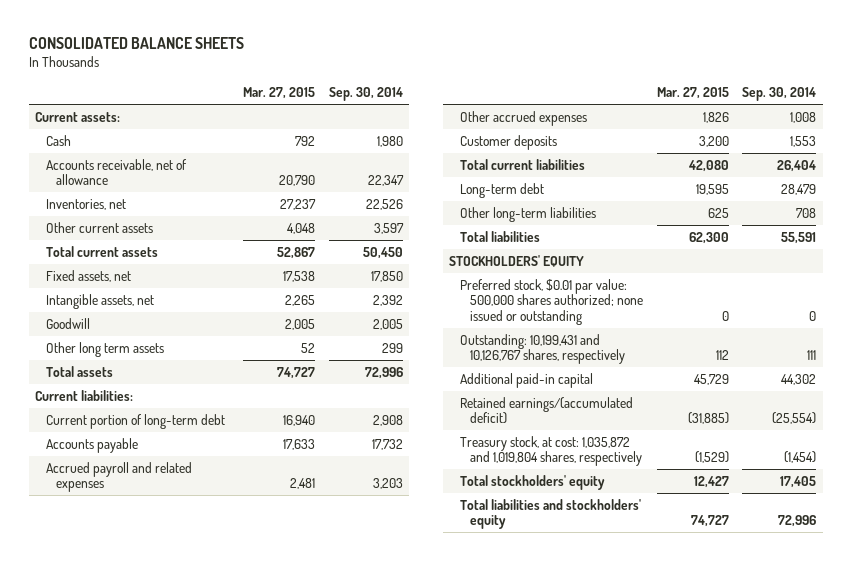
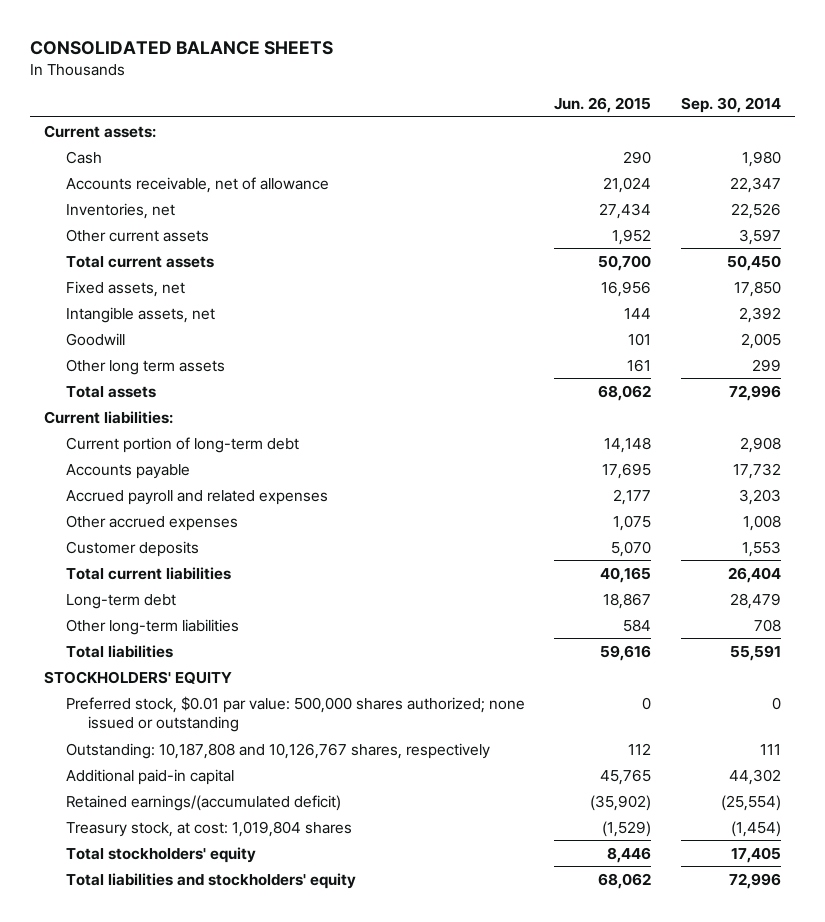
- | Mar. 27, 2015 | Sep. 30, 2014
+ | Jun. 26, 2015 | Sep. 30, 2014
- Outstanding: 10,199,431 and 10,126,767 shares, respectively | 112 | 111
+ Outstanding: 10,187,808 and 10,126,767 shares, respectively | 112 | 111
- Treasury stock, at cost: 1,035,872 and 1,019,804 shares, respectively | (1,529) | (1,454)
+ Treasury stock, at cost: 1,019,804 shares | (1,529) | (1,454)

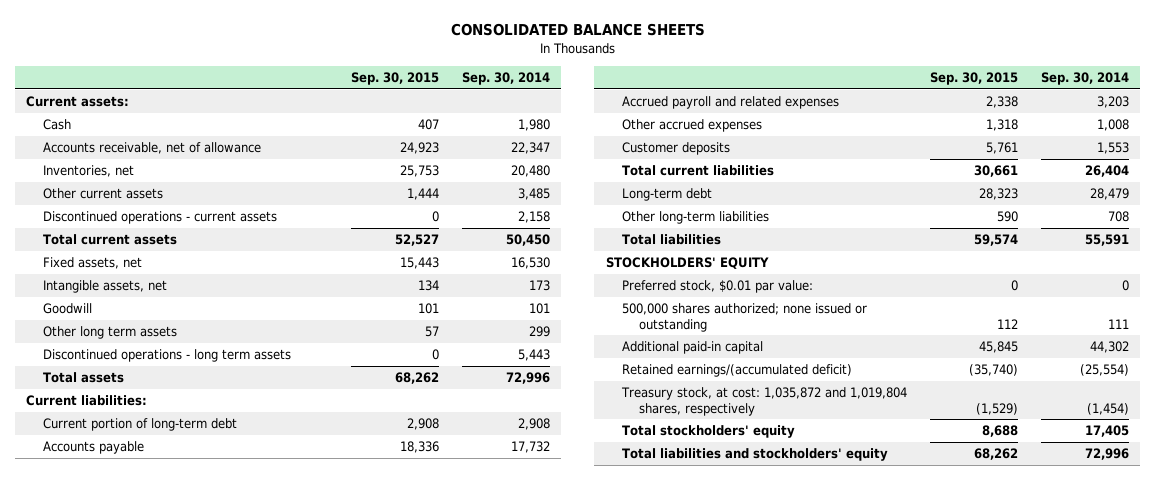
- | Jun. 26, 2015 | Sep. 30, 2014
+ | Sep. 30, 2015 | Sep. 30, 2014
- Inventories, net | 27,434 | 22,526
- Other current assets | 1,952 | 3,597
+ Inventories, net | 25,753 | 20,480
+ Other current assets | 1,444 | 3,485
+ Discontinued operations - current assets | 0 | 2,158
- Fixed assets, net | 16,956 | 17,850
- Intangible assets, net | 144 | 2,392
- Goodwill | 101 | 2,005
+ Fixed assets, net | 15,443 | 16,530
+ Intangible assets, net | 134 | 173
+ Goodwill | 101 | 101
+ Discontinued operations - long term assets | 0 | 5,443
- Preferred stock, $0.01 par value: 500,000 shares authorized; none issued or outstanding | 0 | 0
- Outstanding: 10,187,808 and 10,126,767 shares, respectively | 112 | 111
+ Preferred stock, $0.01 par value: | 0 | 0
+ 500,000 shares authorized; none issued or outstanding | 112 | 111
- Treasury stock, at cost: 1,019,804 shares | (1,529) | (1,454)
+ Treasury stock, at cost: 1,035,872 and 1,019,804 shares, respectively | (1,529) | (1,454)

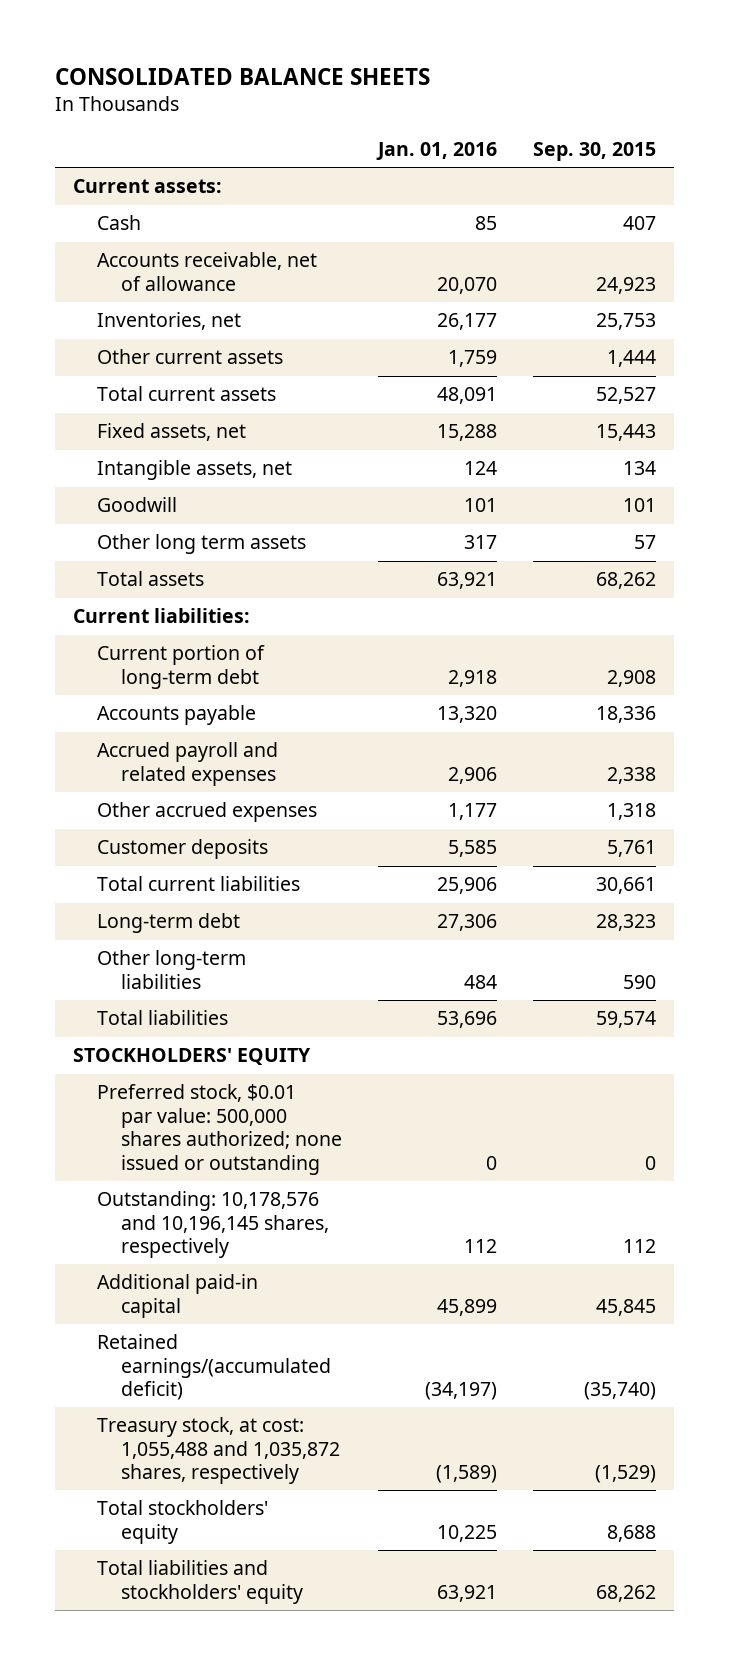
- | Sep. 30, 2015 | Sep. 30, 2014
+ | Jan. 01, 2016 | Sep. 30, 2015
- Discontinued operations - current assets | 0 | 2,158
- Discontinued operations - long term assets | 0 | 5,443
- Preferred stock, $0.01 par value: | 0 | 0
- 500,000 shares authorized; none issued or outstanding | 112 | 111
+ Preferred stock, $0.01 par value: 500,000 shares authorized; none issued or outstanding | 0 | 0
+ Outstanding: 10,178,576 and 10,196,145 shares, respectively | 112 | 112
- Treasury stock, at cost: 1,035,872 and 1,019,804 shares, respectively | (1,529) | (1,454)
+ Treasury stock, at cost: 1,055,488 and 1,035,872 shares, respectively | (1,589) | (1,529)

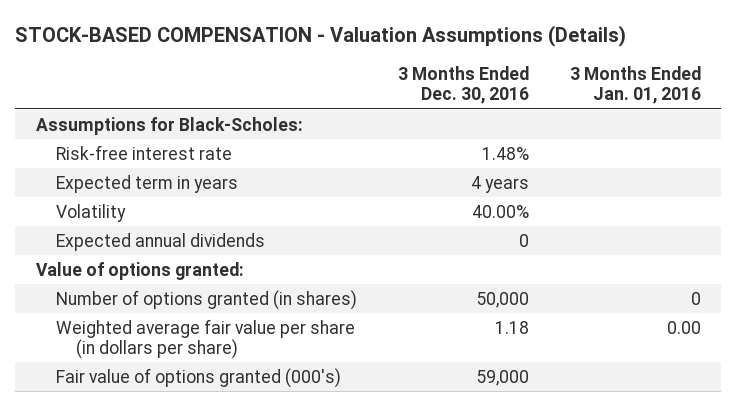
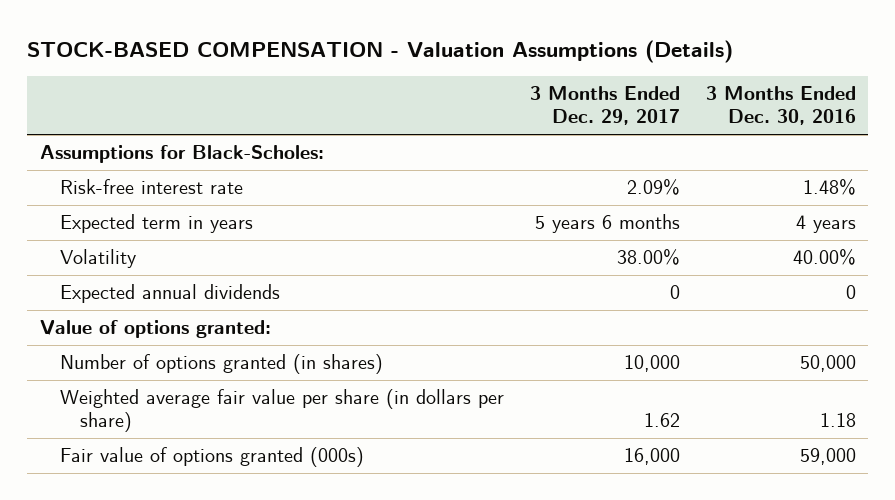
- | 3 Months Ended Dec. 30, 2016 | 3 Months Ended Jan. 01, 2016
+ | 3 Months Ended Dec. 29, 2017 | 3 Months Ended Dec. 30, 2016
- Fair value of options granted (000's) | 59,000 |
+ Fair value of options granted (000s) | 16,000 | 59,000

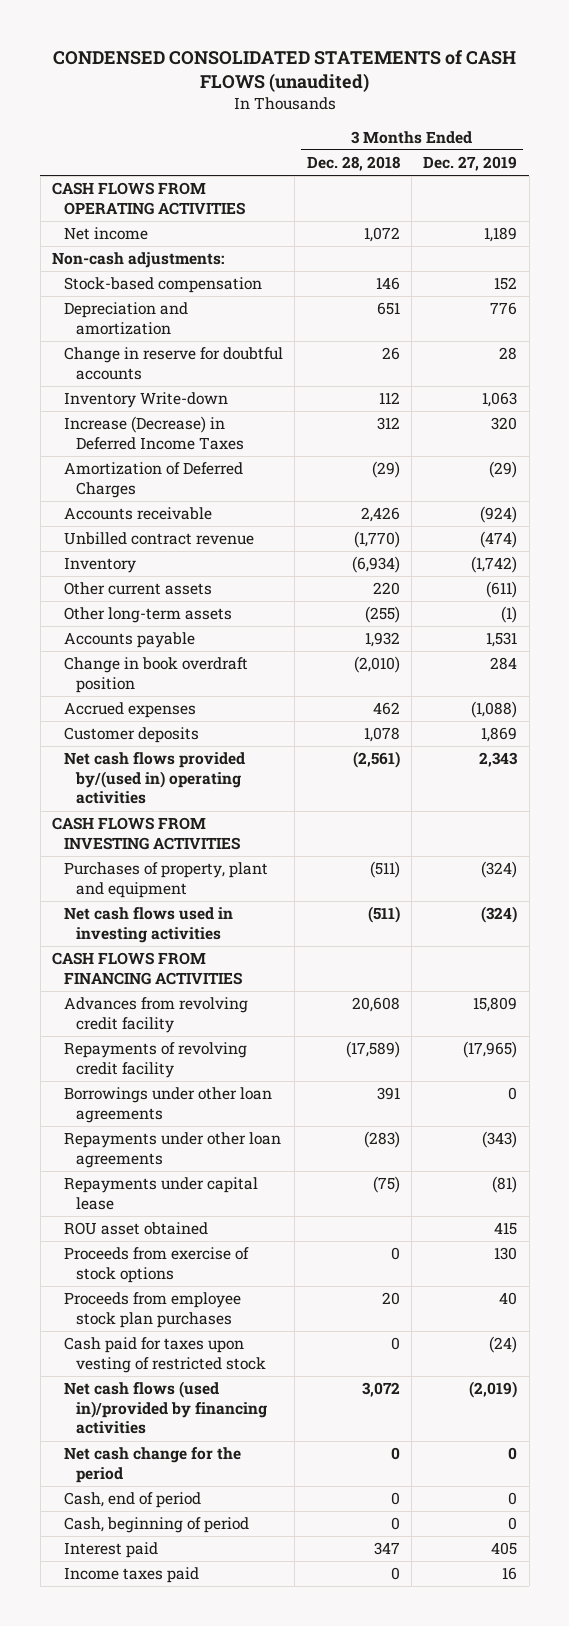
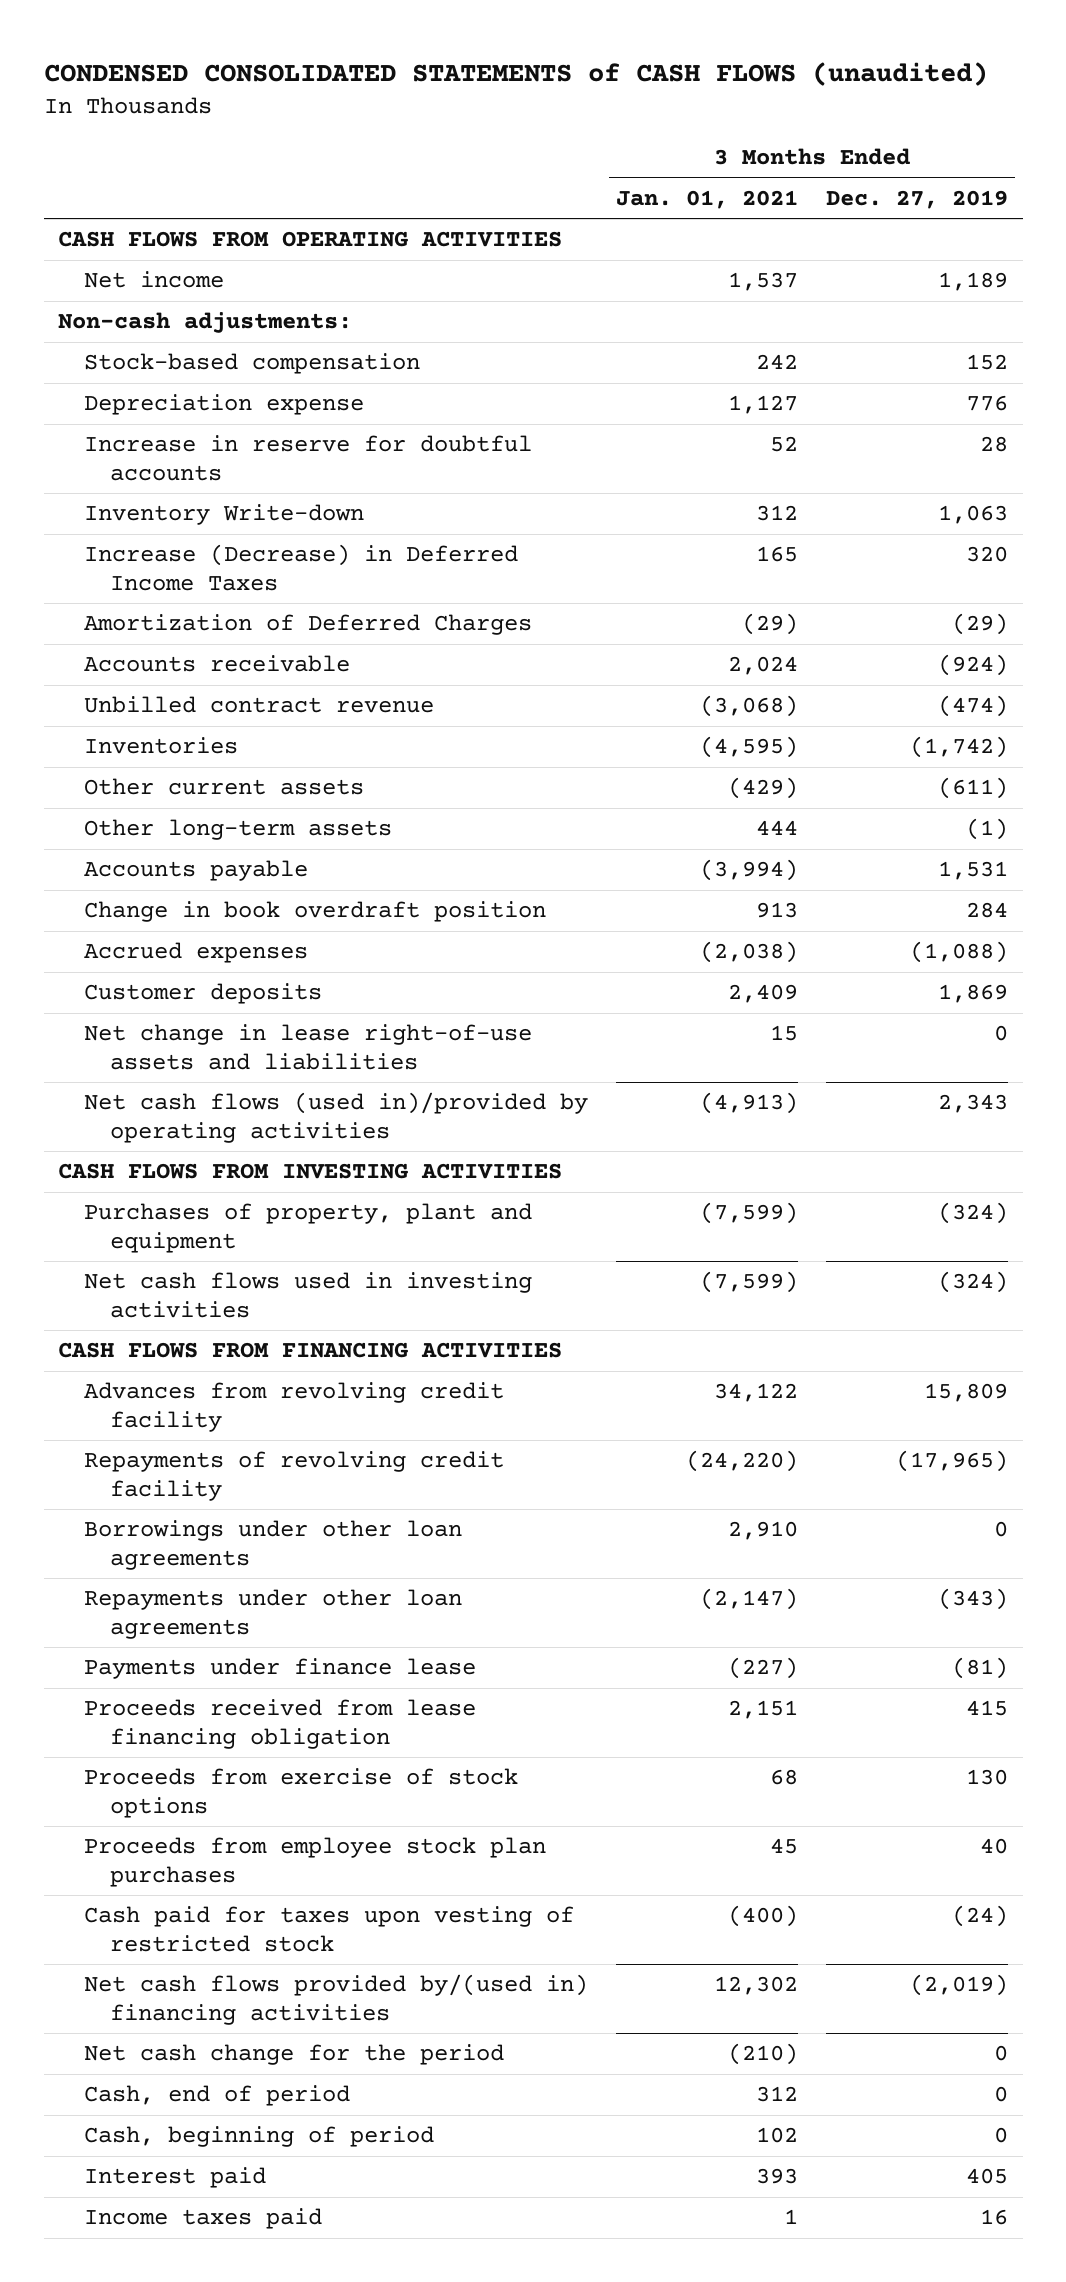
- | 3 Months Ended Dec. 28, 2018 | 3 Months Ended Dec. 27, 2019
+ | 3 Months Ended Jan. 01, 2021 | 3 Months Ended Dec. 27, 2019
- Depreciation and amortization | 651 | 776
- Change in reserve for doubtful accounts | 26 | 28
+ Depreciation expense | 1,127 | 776
+ Increase in reserve for doubtful accounts | 52 | 28
- Inventory | (6,934) | (1,742)
+ Inventories | (4,595) | (1,742)
- Net cash flows provided by/(used in) operating activities | (2,561) | 2,343
+ Net change in lease right-of-use assets and liabilities | 15 | 0
+ Net cash flows (used in)/provided by operating activities | (4,913) | 2,343
- Repayments under capital lease | (75) | (81)
- ROU asset obtained | | 415
+ Payments under finance lease | (227) | (81)
+ Proceeds received from lease financing obligation | 2,151 | 415
- Net cash flows (used in)/provided by financing activities | 3,072 | (2,019)
+ Net cash flows provided by/(used in) financing activities | 12,302 | (2,019)

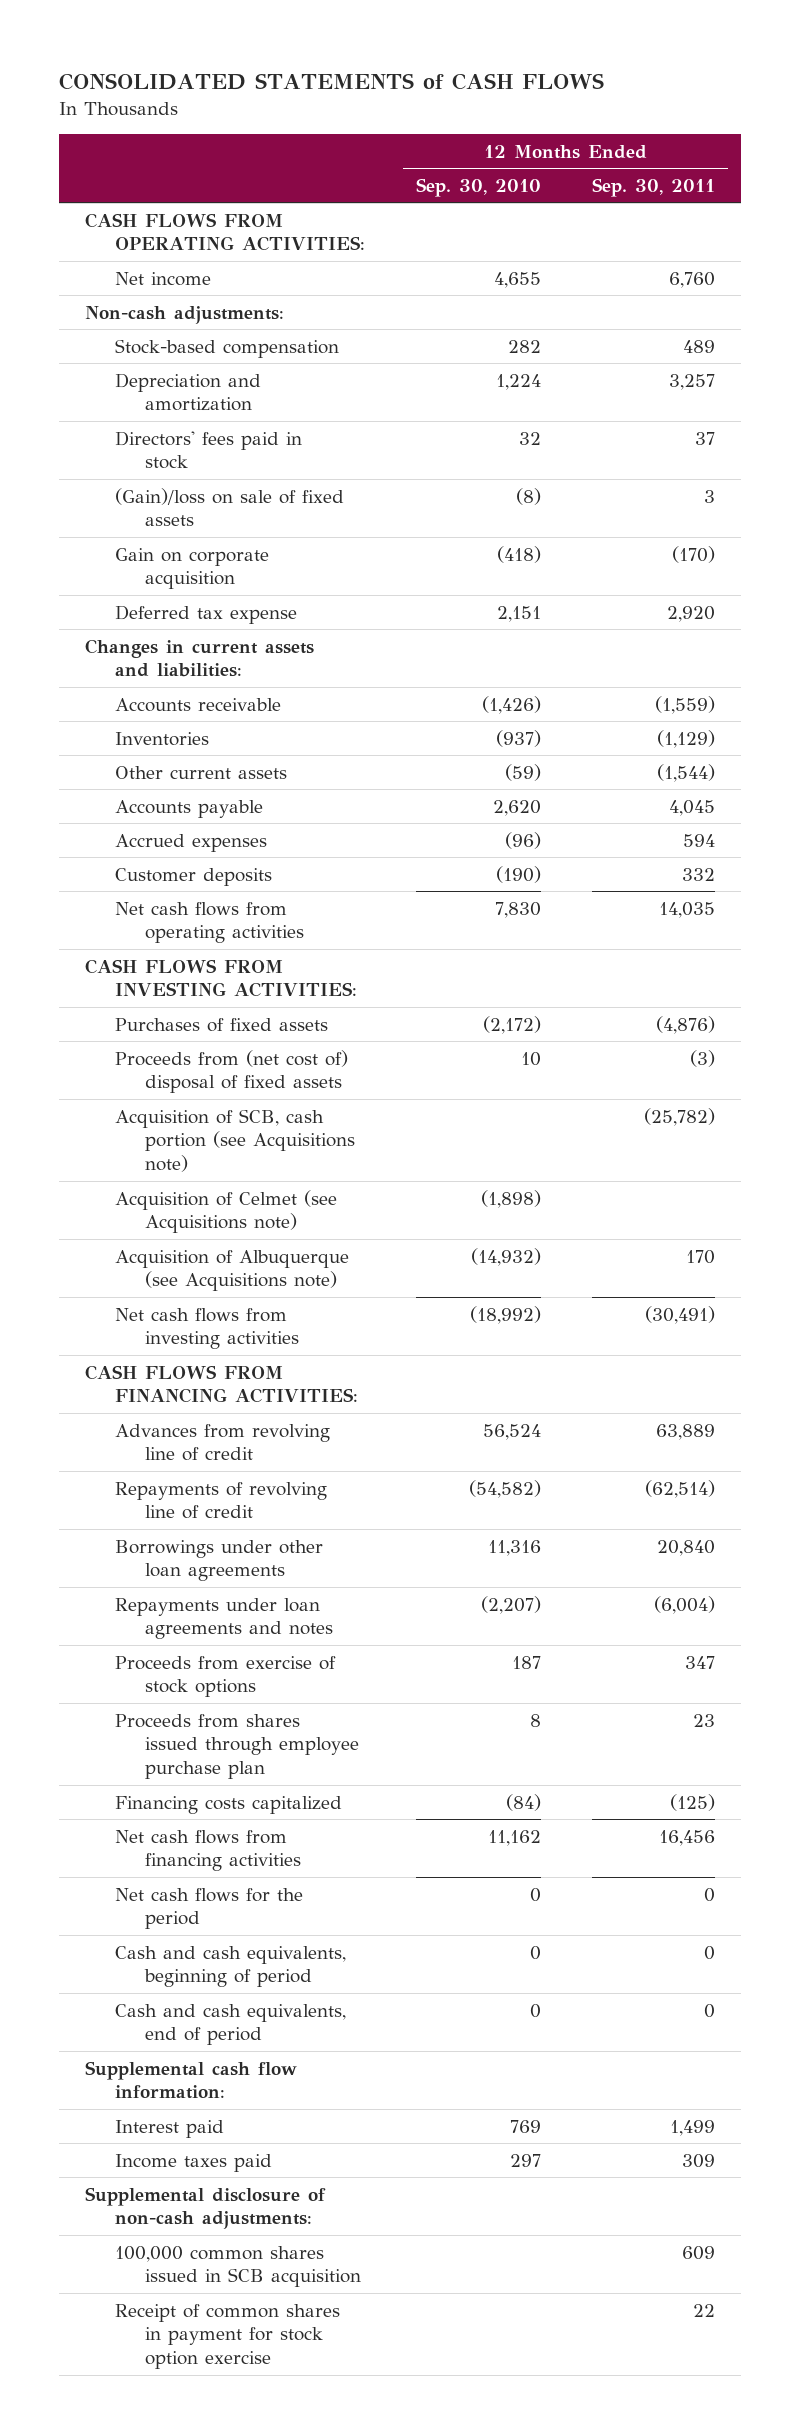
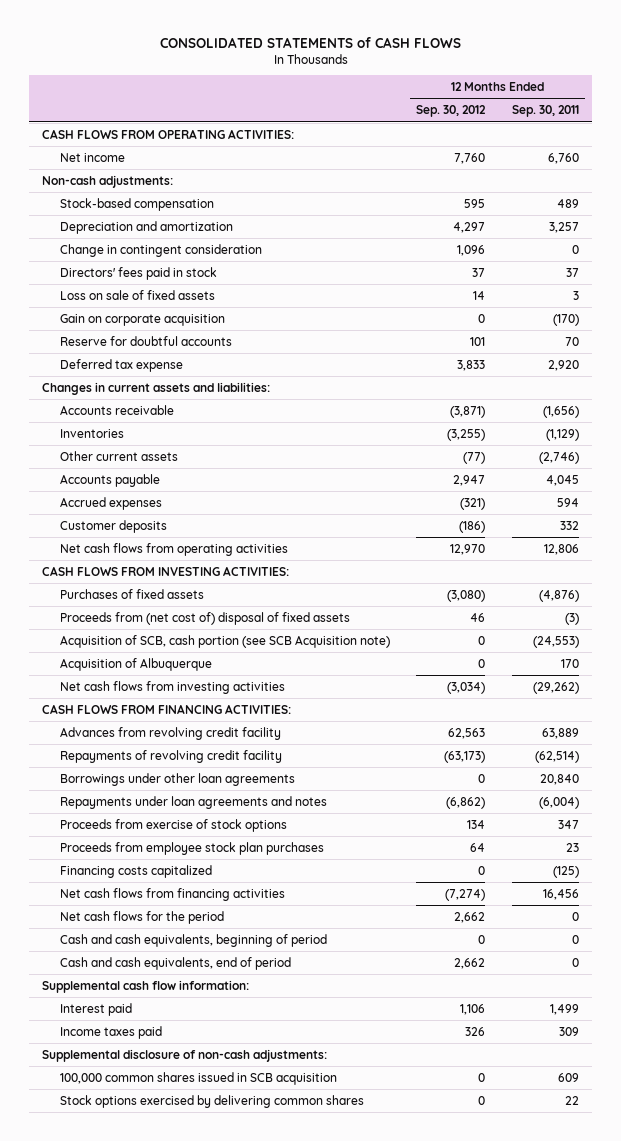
- | 12 Months Ended Sep. 30, 2010 | 12 Months Ended Sep. 30, 2011
+ | 12 Months Ended Sep. 30, 2012 | 12 Months Ended Sep. 30, 2011
+ Change in contingent consideration | 1,096 | 0
- (Gain)/loss on sale of fixed assets | (8) | 3
+ Loss on sale of fixed assets | 14 | 3
+ Reserve for doubtful accounts | 101 | 70
- Accounts receivable | (1,426) | (1,559)
+ Accounts receivable | (3,871) | (1,656)
- Other current assets | (59) | (1,544)
+ Other current assets | (77) | (2,746)
- Net cash flows from operating activities | 7,830 | 14,035
+ Net cash flows from operating activities | 12,970 | 12,806
- Acquisition of SCB, cash portion (see Acquisitions note) | | (25,782)
- Acquisition of Celmet (see Acquisitions note) | (1,898) |
- Acquisition of Albuquerque (see Acquisitions note) | (14,932) | 170
- Net cash flows from investing activities | (18,992) | (30,491)
+ Acquisition of SCB, cash portion (see SCB Acquisition note) | 0 | (24,553)
+ Acquisition of Albuquerque | 0 | 170
+ Net cash flows from investing activities | (3,034) | (29,262)
- Advances from revolving line of credit | 56,524 | 63,889
- Repayments of revolving line of credit | (54,582) | (62,514)
+ Advances from revolving credit facility | 62,563 | 63,889
+ Repayments of revolving credit facility | (63,173) | (62,514)
- Proceeds from shares issued through employee purchase plan | 8 | 23
+ Proceeds from employee stock plan purchases | 64 | 23
- Receipt of common shares in payment for stock option exercise | | 22
+ Stock options exercised by delivering common shares | 0 | 22

